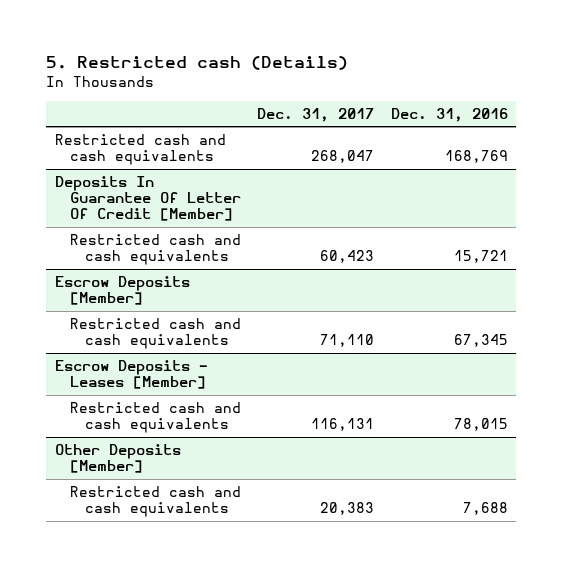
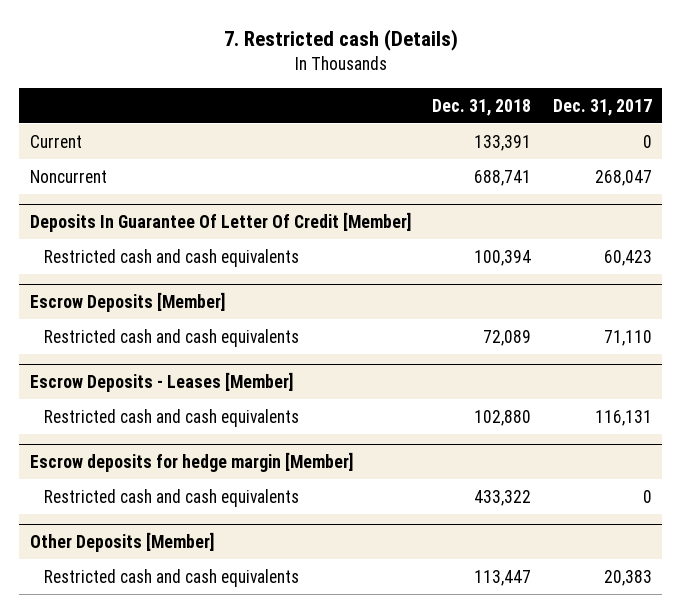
- 5. Restricted cash (Details)
+ 7. Restricted cash (Details)
- | Dec. 31, 2017 | Dec. 31, 2016
+ | Dec. 31, 2018 | Dec. 31, 2017
- Restricted cash and cash equivalents | 268,047 | 168,769
+ Current | 133,391 | 0
+ Noncurrent | 688,741 | 268,047
+ Escrow deposits for hedge margin [Member]
+ Restricted cash and cash equivalents | 433,322 | 0

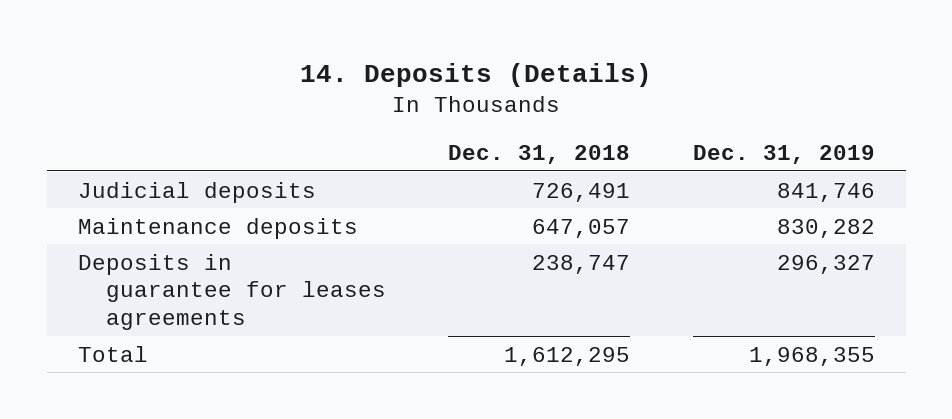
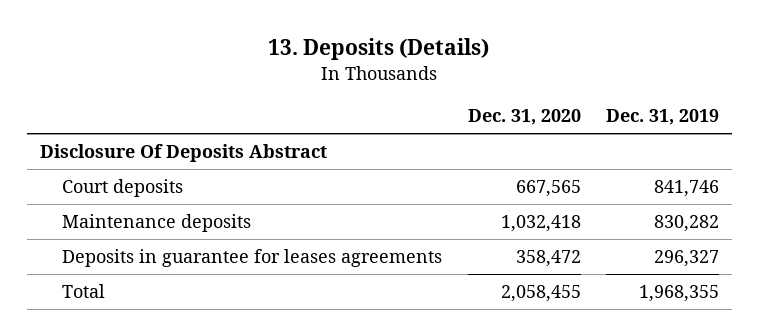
- 14. Deposits (Details)
+ 13. Deposits (Details)
- | Dec. 31, 2018 | Dec. 31, 2019
+ | Dec. 31, 2020 | Dec. 31, 2019
- Judicial deposits | 726,491 | 841,746
+ Disclosure Of Deposits Abstract
+ Court deposits | 667,565 | 841,746

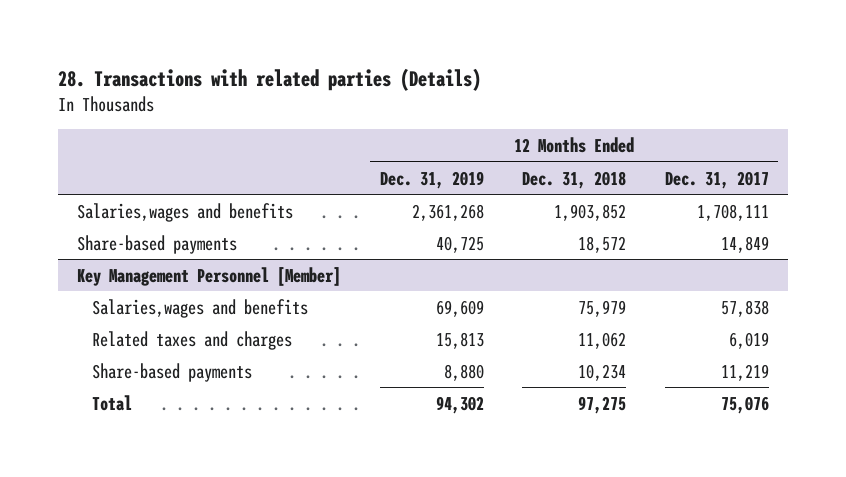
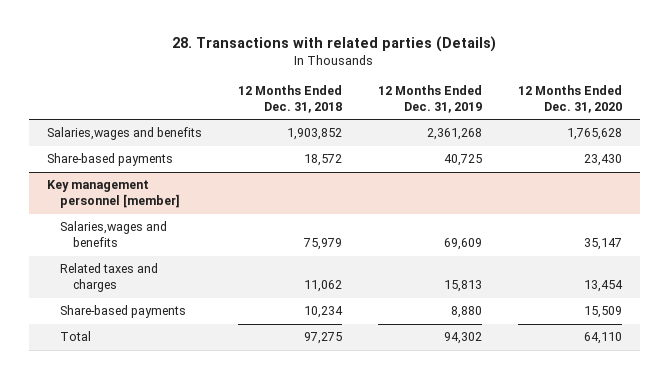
- | 12 Months Ended Dec. 31, 2019 | 12 Months Ended Dec. 31, 2018 | 12 Months Ended Dec. 31, 2017
+ | 12 Months Ended Dec. 31, 2018 | 12 Months Ended Dec. 31, 2019 | 12 Months Ended Dec. 31, 2020
- Key Management Personnel [Member]
+ Key management personnel [member]

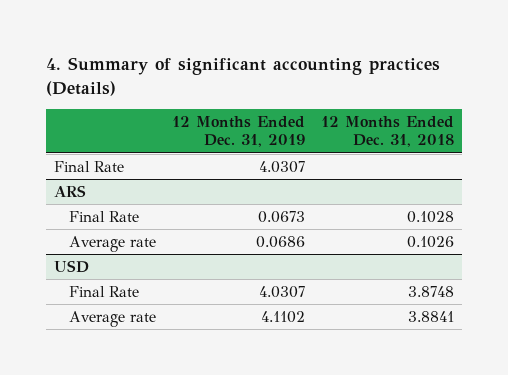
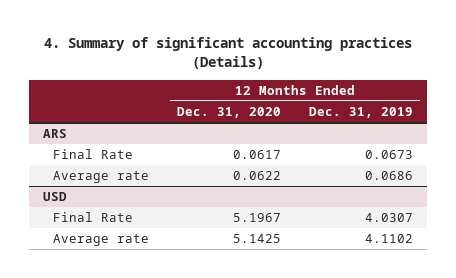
- | 12 Months Ended Dec. 31, 2019 | 12 Months Ended Dec. 31, 2018
+ | 12 Months Ended Dec. 31, 2020 | 12 Months Ended Dec. 31, 2019
- Final Rate | 4.0307 |

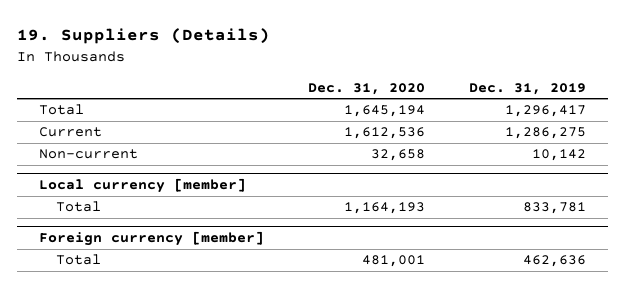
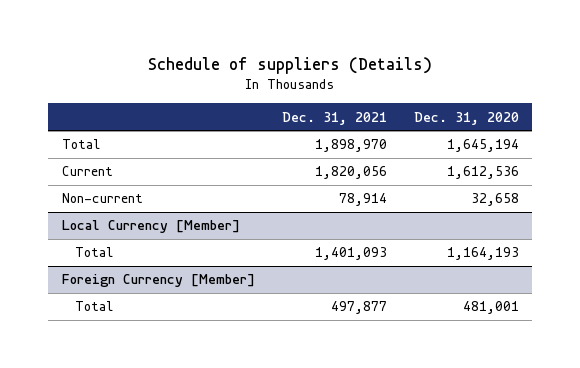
- 19. Suppliers (Details)
+ Schedule of suppliers (Details)
- | Dec. 31, 2020 | Dec. 31, 2019
+ | Dec. 31, 2021 | Dec. 31, 2020
- Local currency [member]
+ Local Currency [Member]
- Foreign currency [member]
+ Foreign Currency [Member]

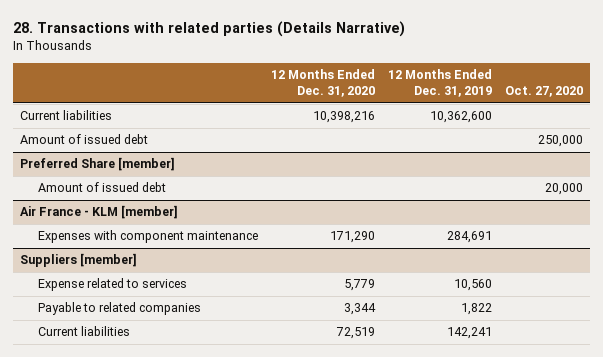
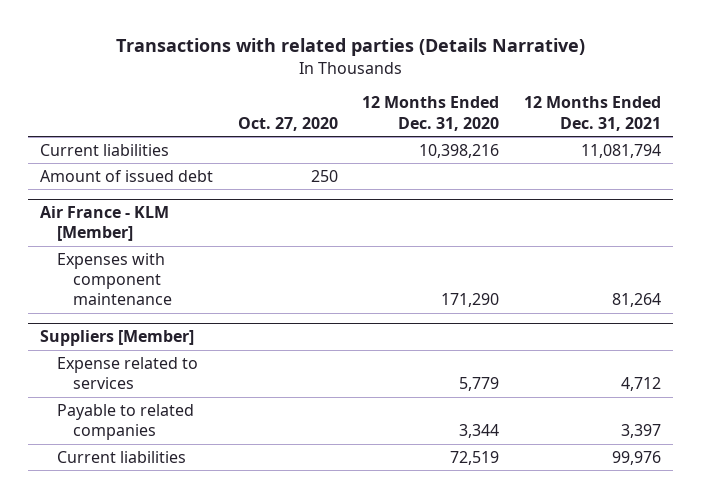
- 28. Transactions with related parties (Details Narrative)
+ Transactions with related parties (Details Narrative)
- | 12 Months Ended Dec. 31, 2020 | 12 Months Ended Dec. 31, 2019 | Oct. 27, 2020
+ | Oct. 27, 2020 | 12 Months Ended Dec. 31, 2020 | 12 Months Ended Dec. 31, 2021
- Amount of issued debt | | | 250,000
- Preferred Share [member]
- Amount of issued debt | | | 20,000
- Air France - KLM [member]
+ Amount of issued debt | 250 | |
+ Air France - KLM [Member]
- Suppliers [member]
+ Suppliers [Member]

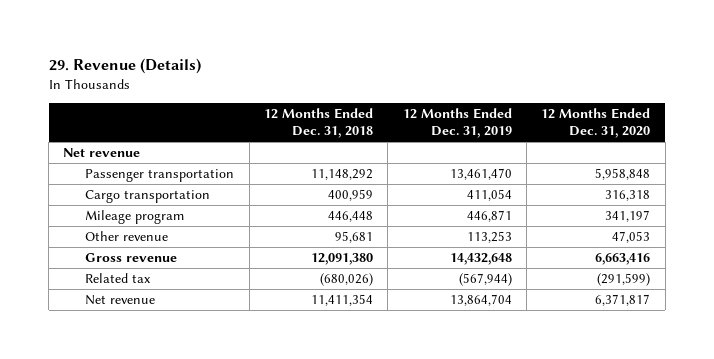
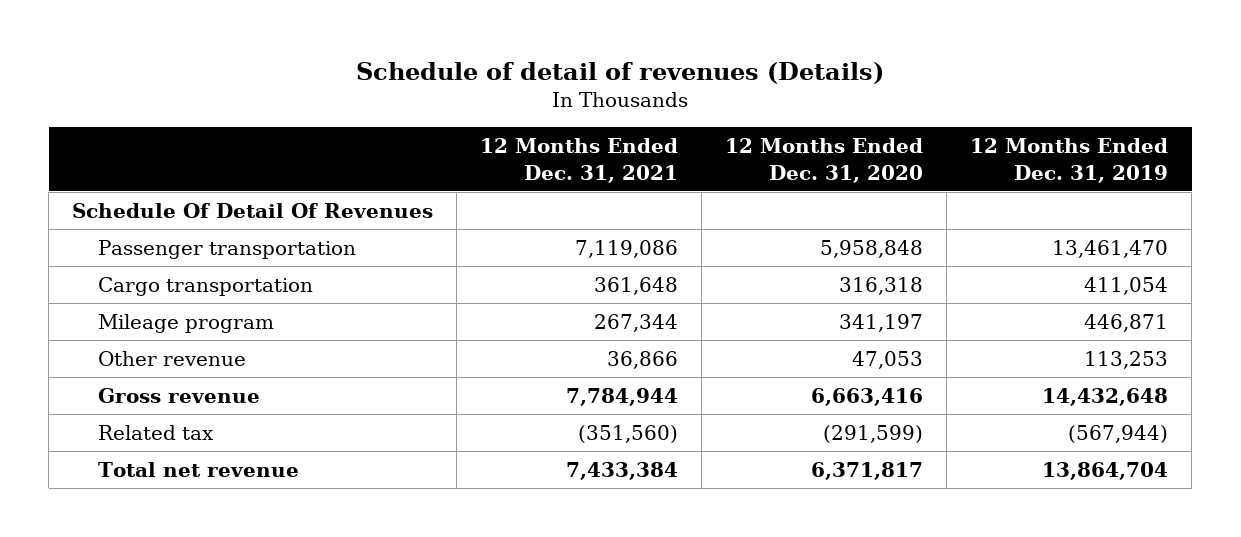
- 29. Revenue (Details)
+ Schedule of detail of revenues (Details)
- | 12 Months Ended Dec. 31, 2018 | 12 Months Ended Dec. 31, 2019 | 12 Months Ended Dec. 31, 2020
+ | 12 Months Ended Dec. 31, 2021 | 12 Months Ended Dec. 31, 2020 | 12 Months Ended Dec. 31, 2019
- Net revenue
+ Schedule Of Detail Of Revenues
- Net revenue | 11,411,354 | 13,864,704 | 6,371,817
+ Total net revenue | 7,433,384 | 6,371,817 | 13,864,704

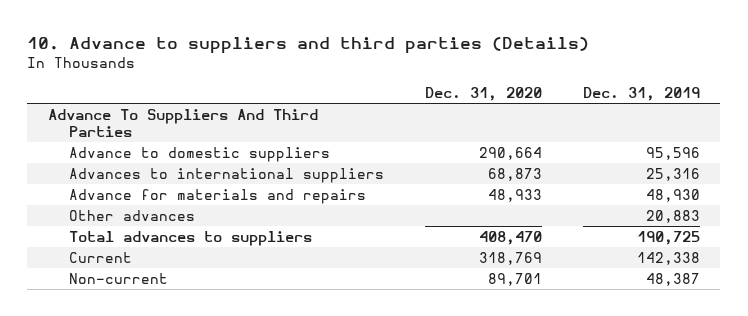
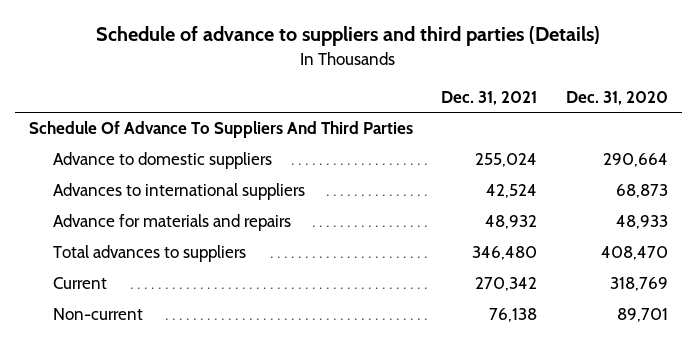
- 10. Advance to suppliers and third parties (Details)
+ Schedule of advance to suppliers and third parties (Details)
- | Dec. 31, 2020 | Dec. 31, 2019
+ | Dec. 31, 2021 | Dec. 31, 2020
- Advance To Suppliers And Third Parties
+ Schedule Of Advance To Suppliers And Third Parties
- Other advances | | 20,883

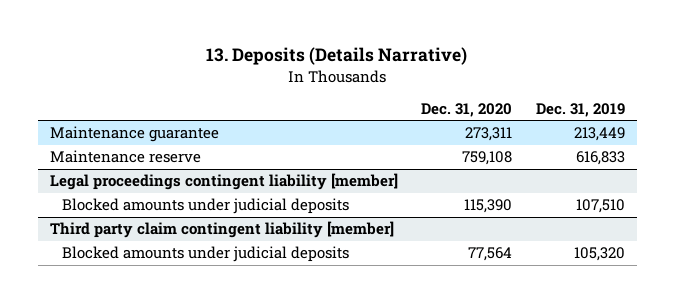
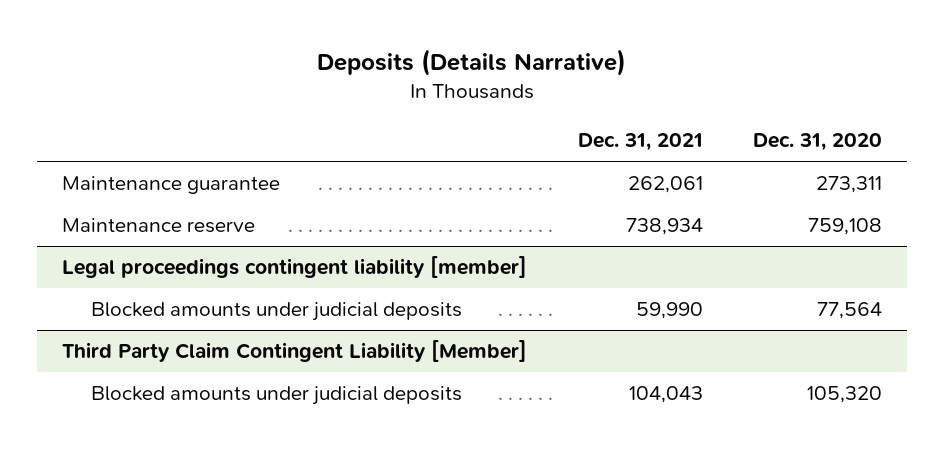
- 13. Deposits (Details Narrative)
+ Deposits (Details Narrative)
- | Dec. 31, 2020 | Dec. 31, 2019
+ | Dec. 31, 2021 | Dec. 31, 2020
@ Legal proceedings contingent liability [member]
- Blocked amounts under judicial deposits | 115,390 | 107,510
- Third party claim contingent liability [member]
+ Third Party Claim Contingent Liability [Member]
+ Blocked amounts under judicial deposits | 104,043 | 105,320

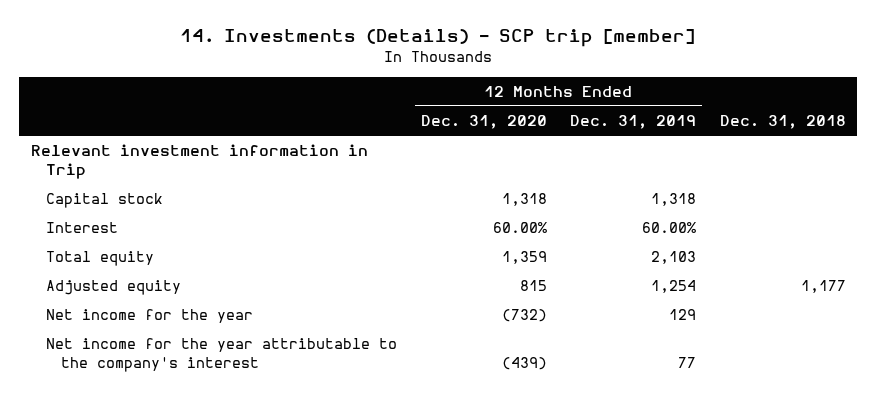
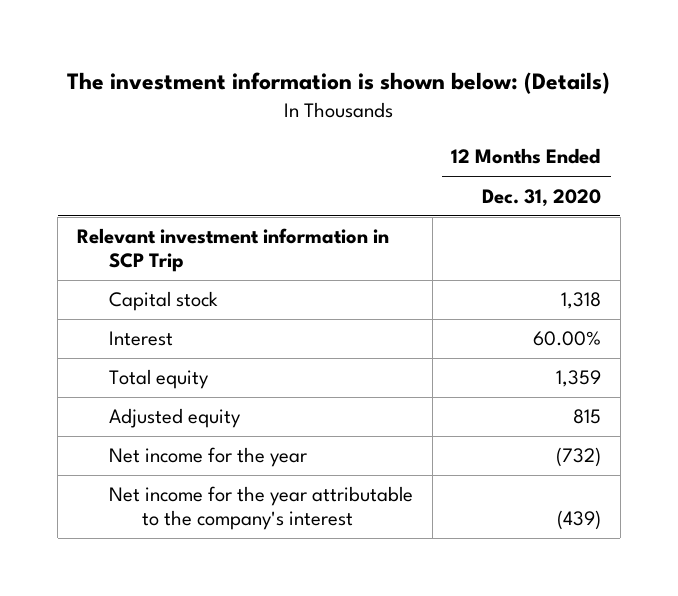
- 14. Investments (Details) - SCP trip [member]
+ The investment information is shown below: (Details)
- | 12 Months Ended Dec. 31, 2020 | 12 Months Ended Dec. 31, 2019 | Dec. 31, 2018
+ | 12 Months Ended Dec. 31, 2020
- Relevant investment information in Trip
+ Relevant investment information in SCP Trip

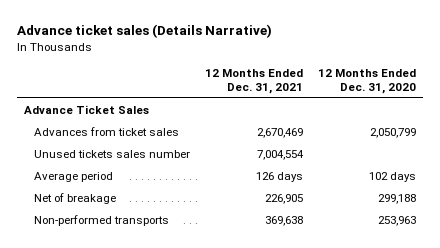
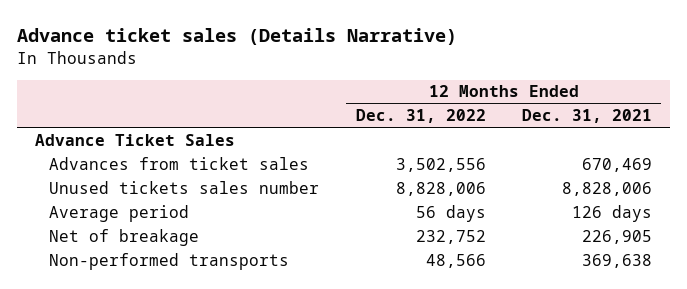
- | 12 Months Ended Dec. 31, 2021 | 12 Months Ended Dec. 31, 2020
+ | 12 Months Ended Dec. 31, 2022 | 12 Months Ended Dec. 31, 2021
- Advances from ticket sales | 2,670,469 | 2,050,799
- Unused tickets sales number | 7,004,554 |
+ Advances from ticket sales | 3,502,556 | 670,469
+ Unused tickets sales number | 8,828,006 | 8,828,006

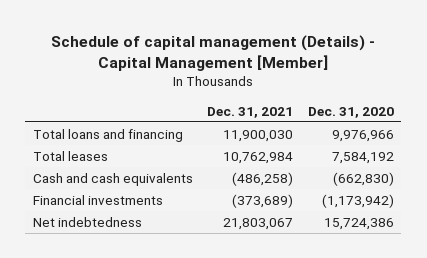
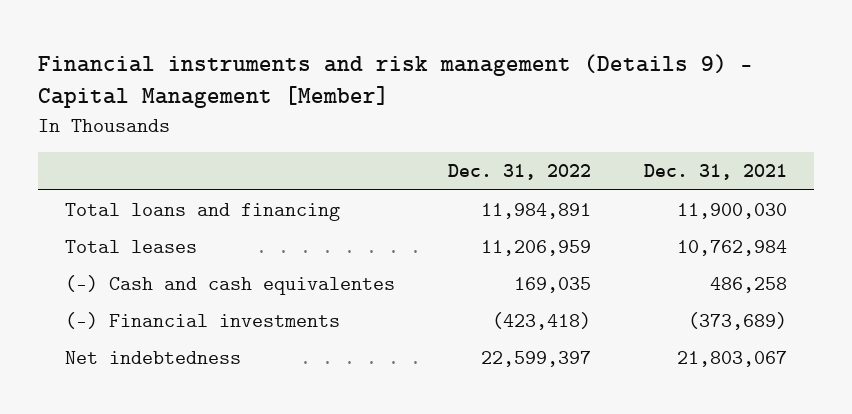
- Schedule of capital management (Details) - Capital Management [Member]
+ Financial instruments and risk management (Details 9) - Capital Management [Member]
- | Dec. 31, 2021 | Dec. 31, 2020
+ | Dec. 31, 2022 | Dec. 31, 2021
- Cash and cash equivalents | (486,258) | (662,830)
- Financial investments | (373,689) | (1,173,942)
+ (-) Cash and cash equivalentes | 169,035 | 486,258
+ (-) Financial investments | (423,418) | (373,689)

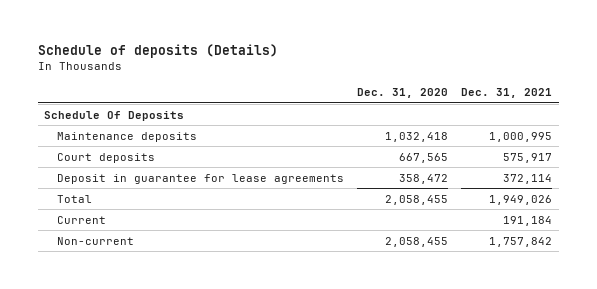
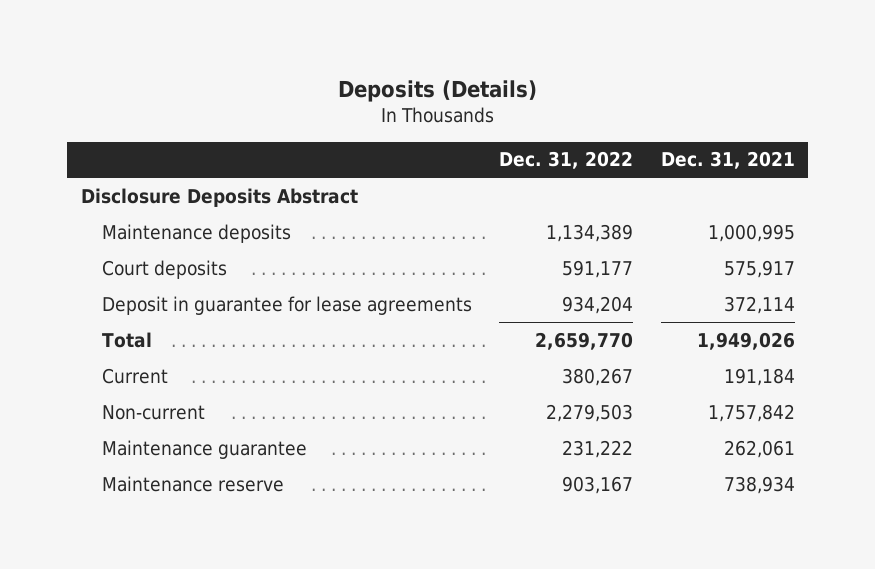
- Schedule of deposits (Details)
+ Deposits (Details)
- | Dec. 31, 2020 | Dec. 31, 2021
+ | Dec. 31, 2022 | Dec. 31, 2021
- Schedule Of Deposits
+ Disclosure Deposits Abstract
+ Maintenance guarantee | 231,222 | 262,061
+ Maintenance reserve | 903,167 | 738,934

